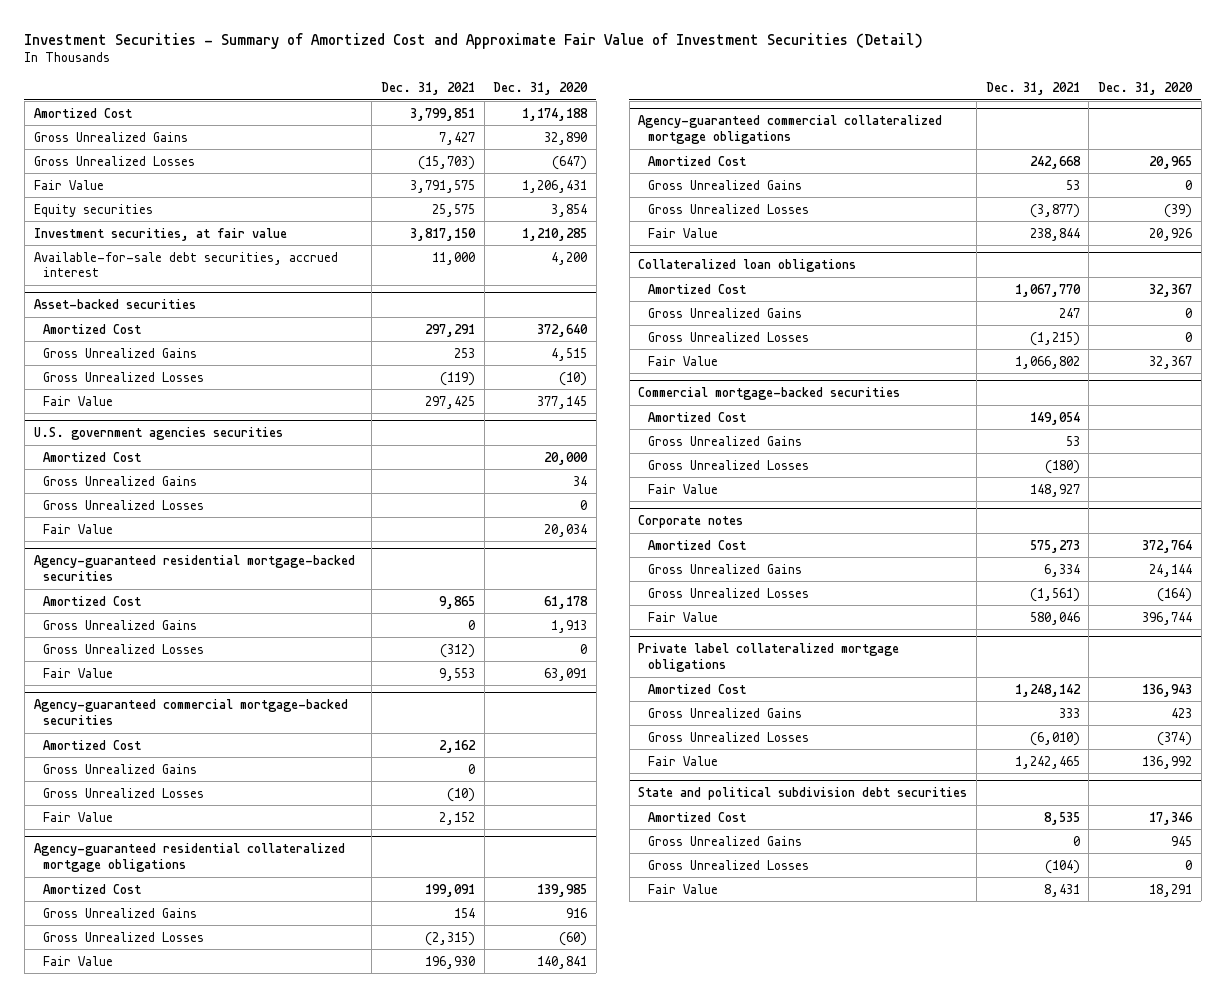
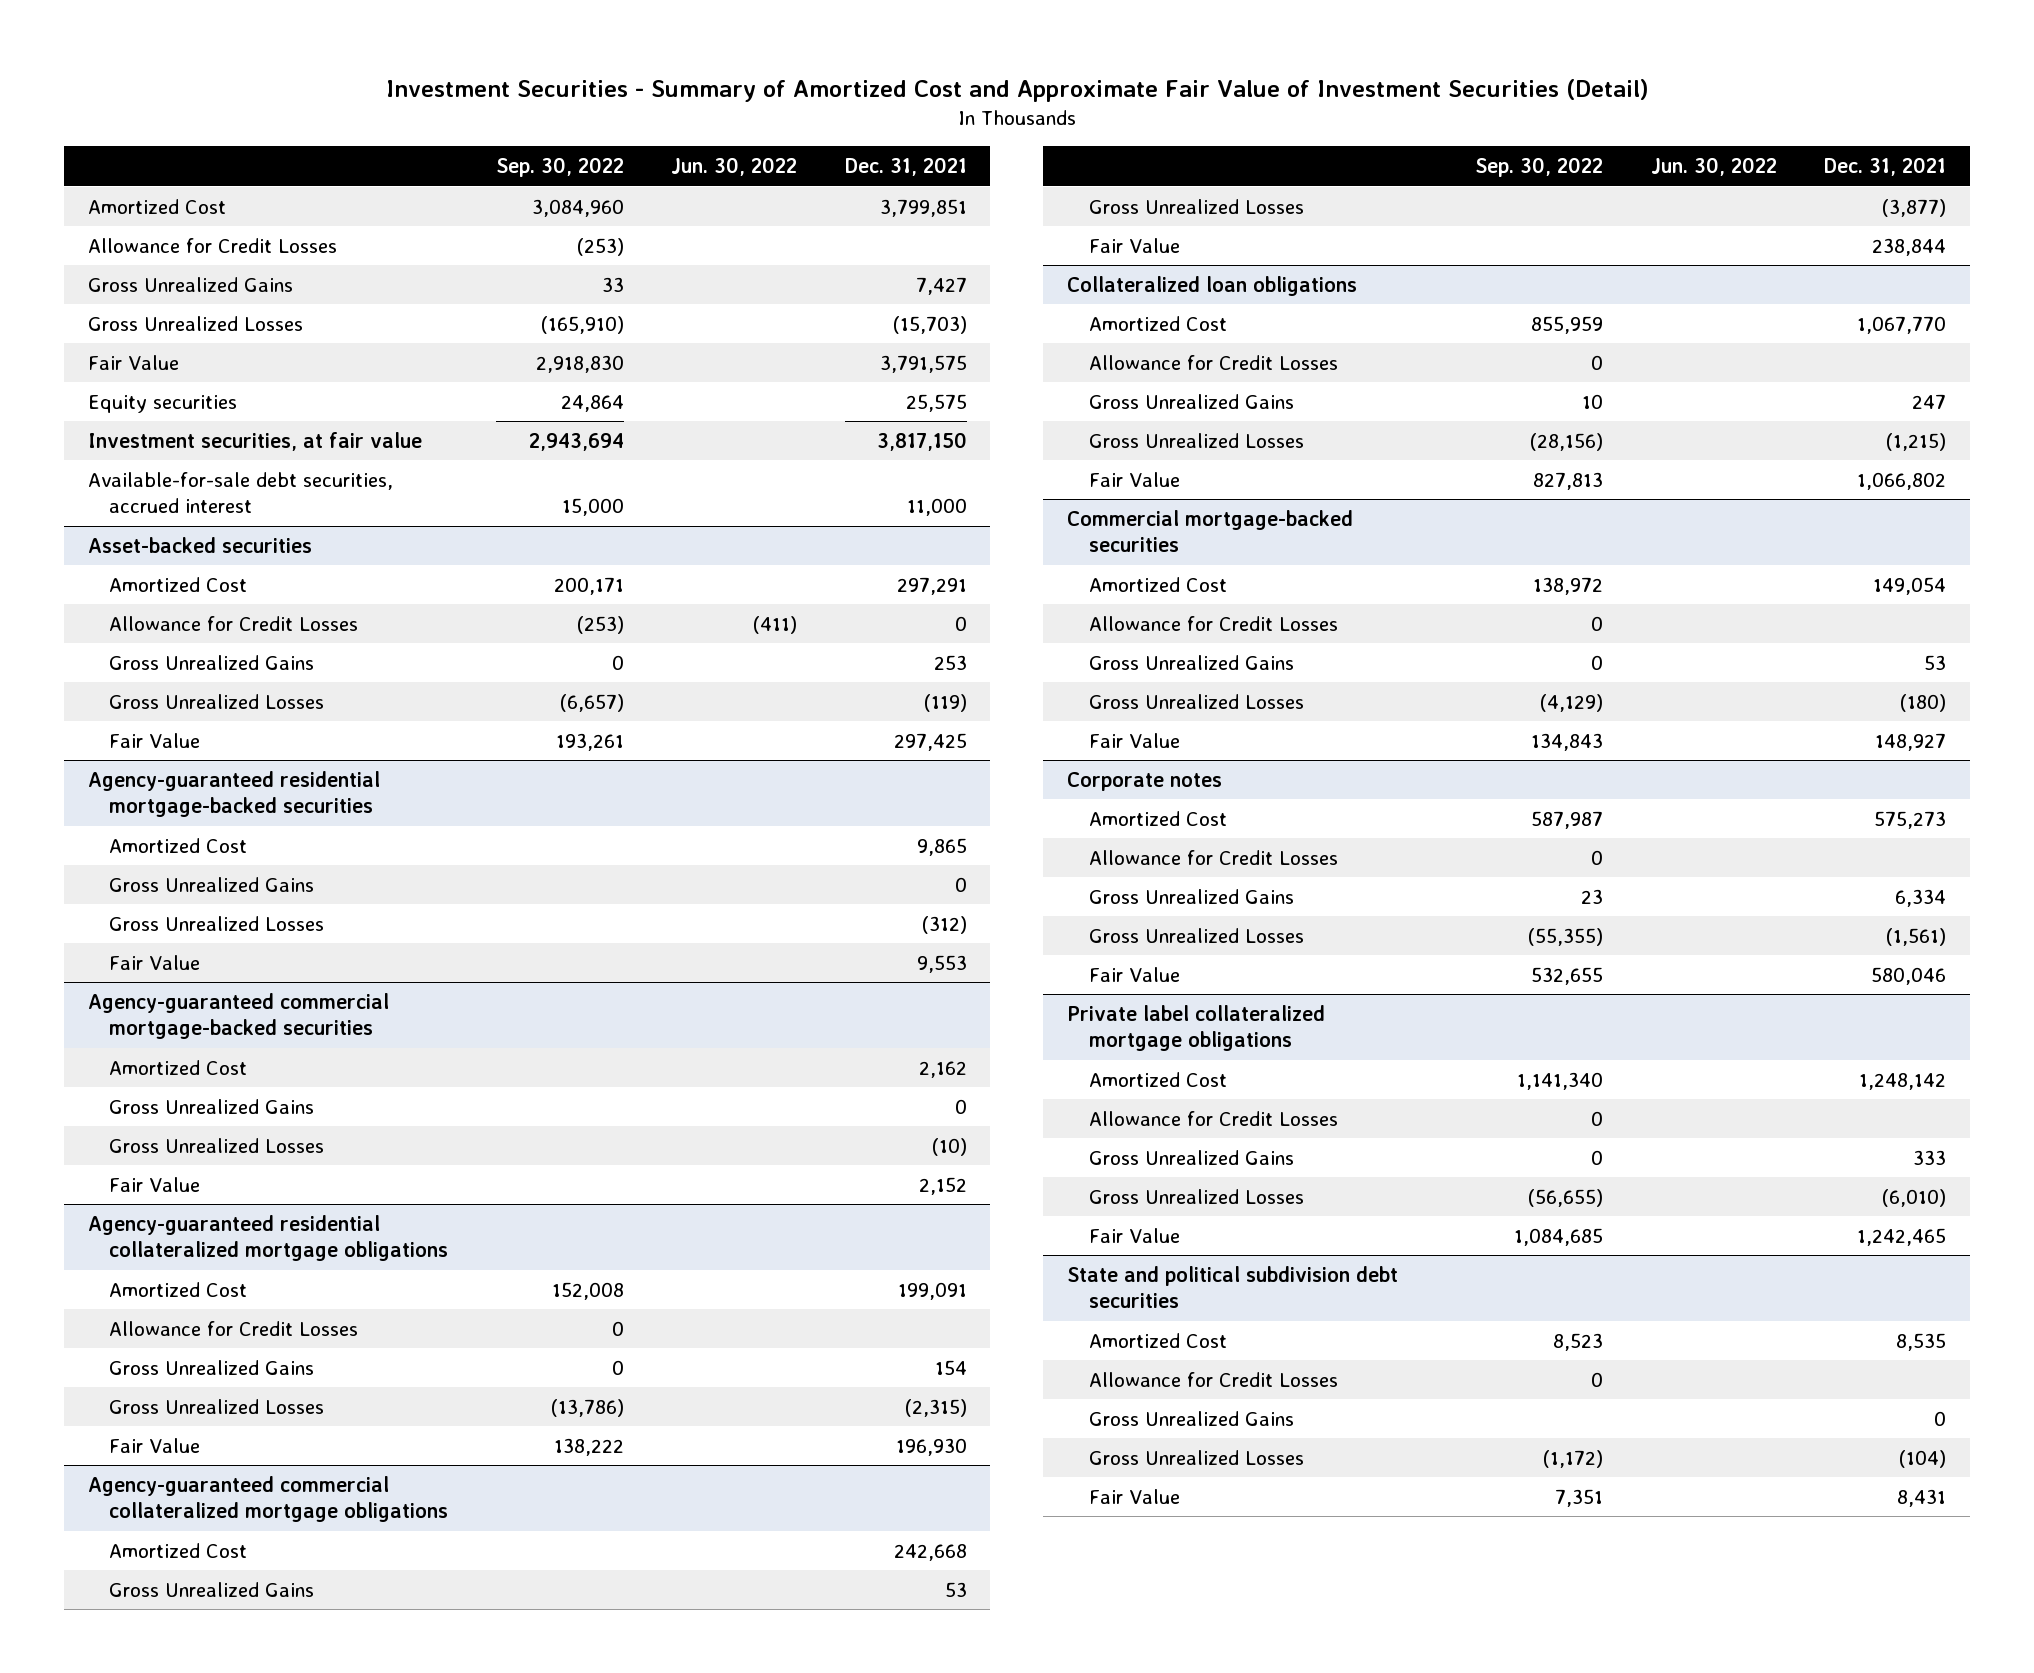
- | Dec. 31, 2021 | Dec. 31, 2020
+ | Sep. 30, 2022 | Jun. 30, 2022 | Dec. 31, 2021
+ Allowance for Credit Losses | (253) | |
@ Asset-backed securities
+ Allowance for Credit Losses | (253) | (411) | 0
- U.S. government agencies securities
- Amortized Cost | | 20,000
- Gross Unrealized Gains | | 34
- Gross Unrealized Losses | | 0
- Fair Value | | 20,034
@ Agency-guaranteed residential collateralized mortgage obligations
+ Allowance for Credit Losses | 0 | |
@ Collateralized loan obligations
+ Allowance for Credit Losses | 0 | |
@ Commercial mortgage-backed securities
+ Allowance for Credit Losses | 0 | |
@ Corporate notes
+ Allowance for Credit Losses | 0 | |
@ Private label collateralized mortgage obligations
+ Allowance for Credit Losses | 0 | |
@ State and political subdivision debt securities
+ Allowance for Credit Losses | 0 | |

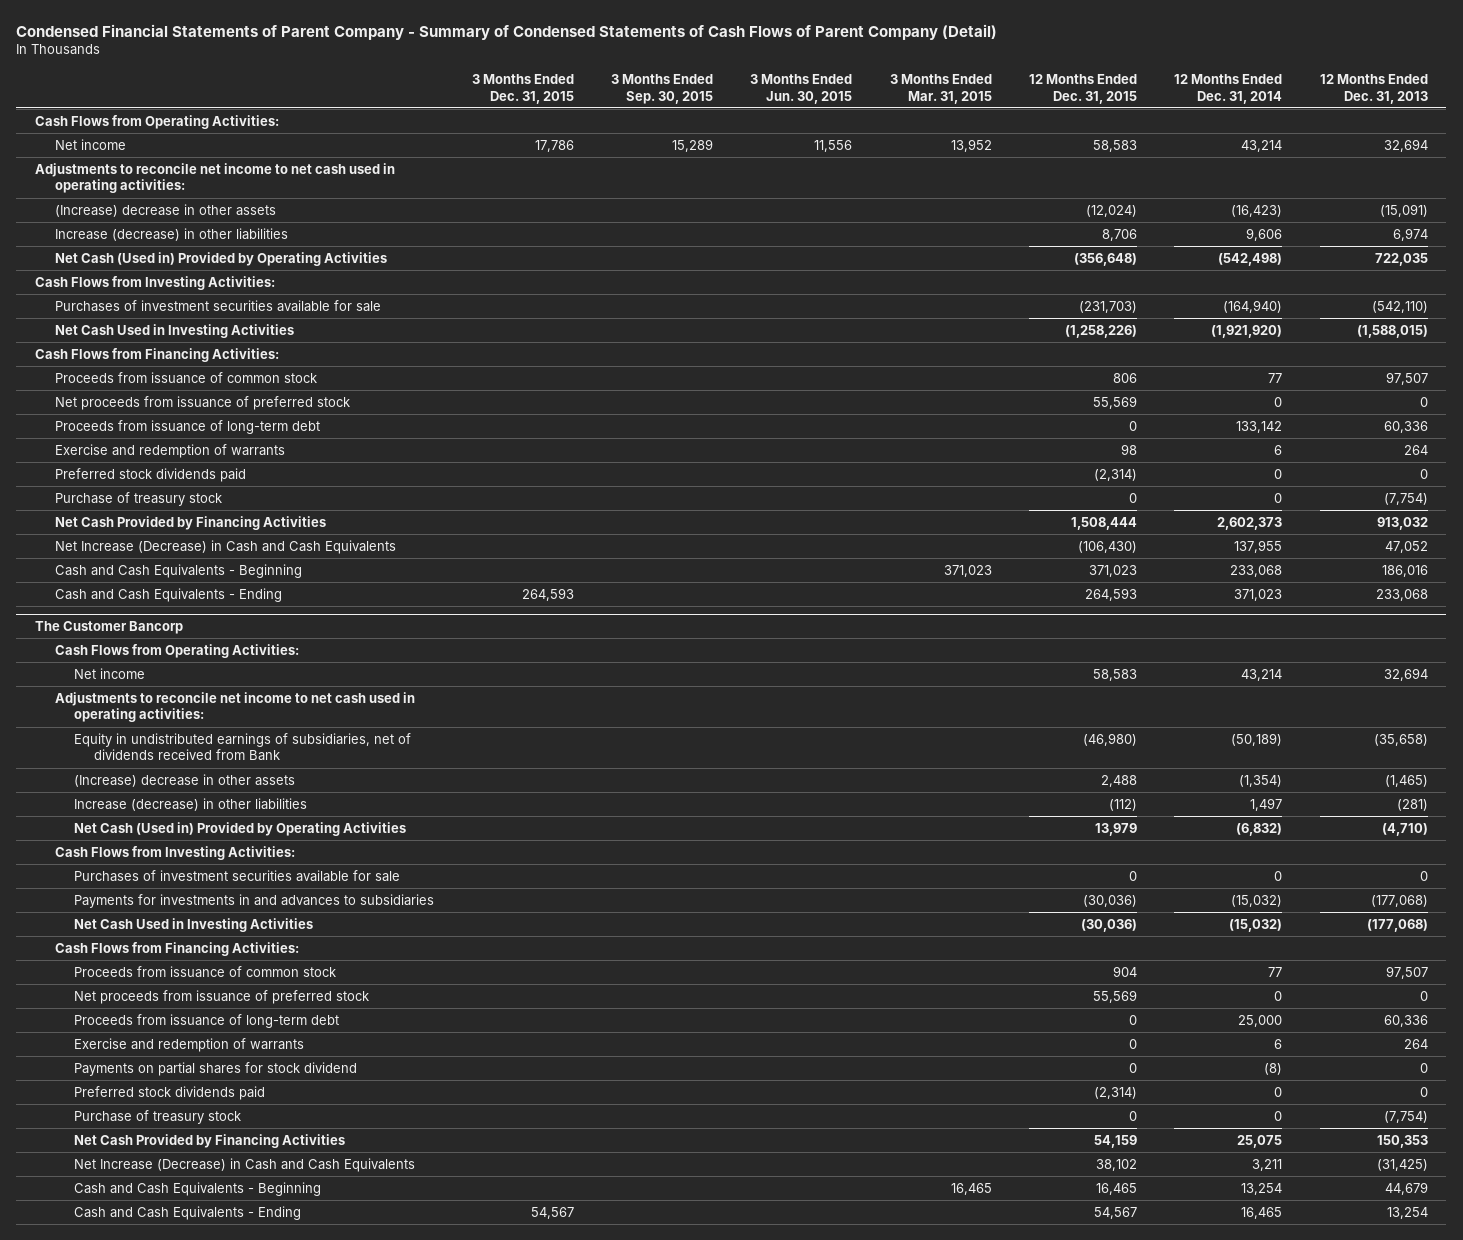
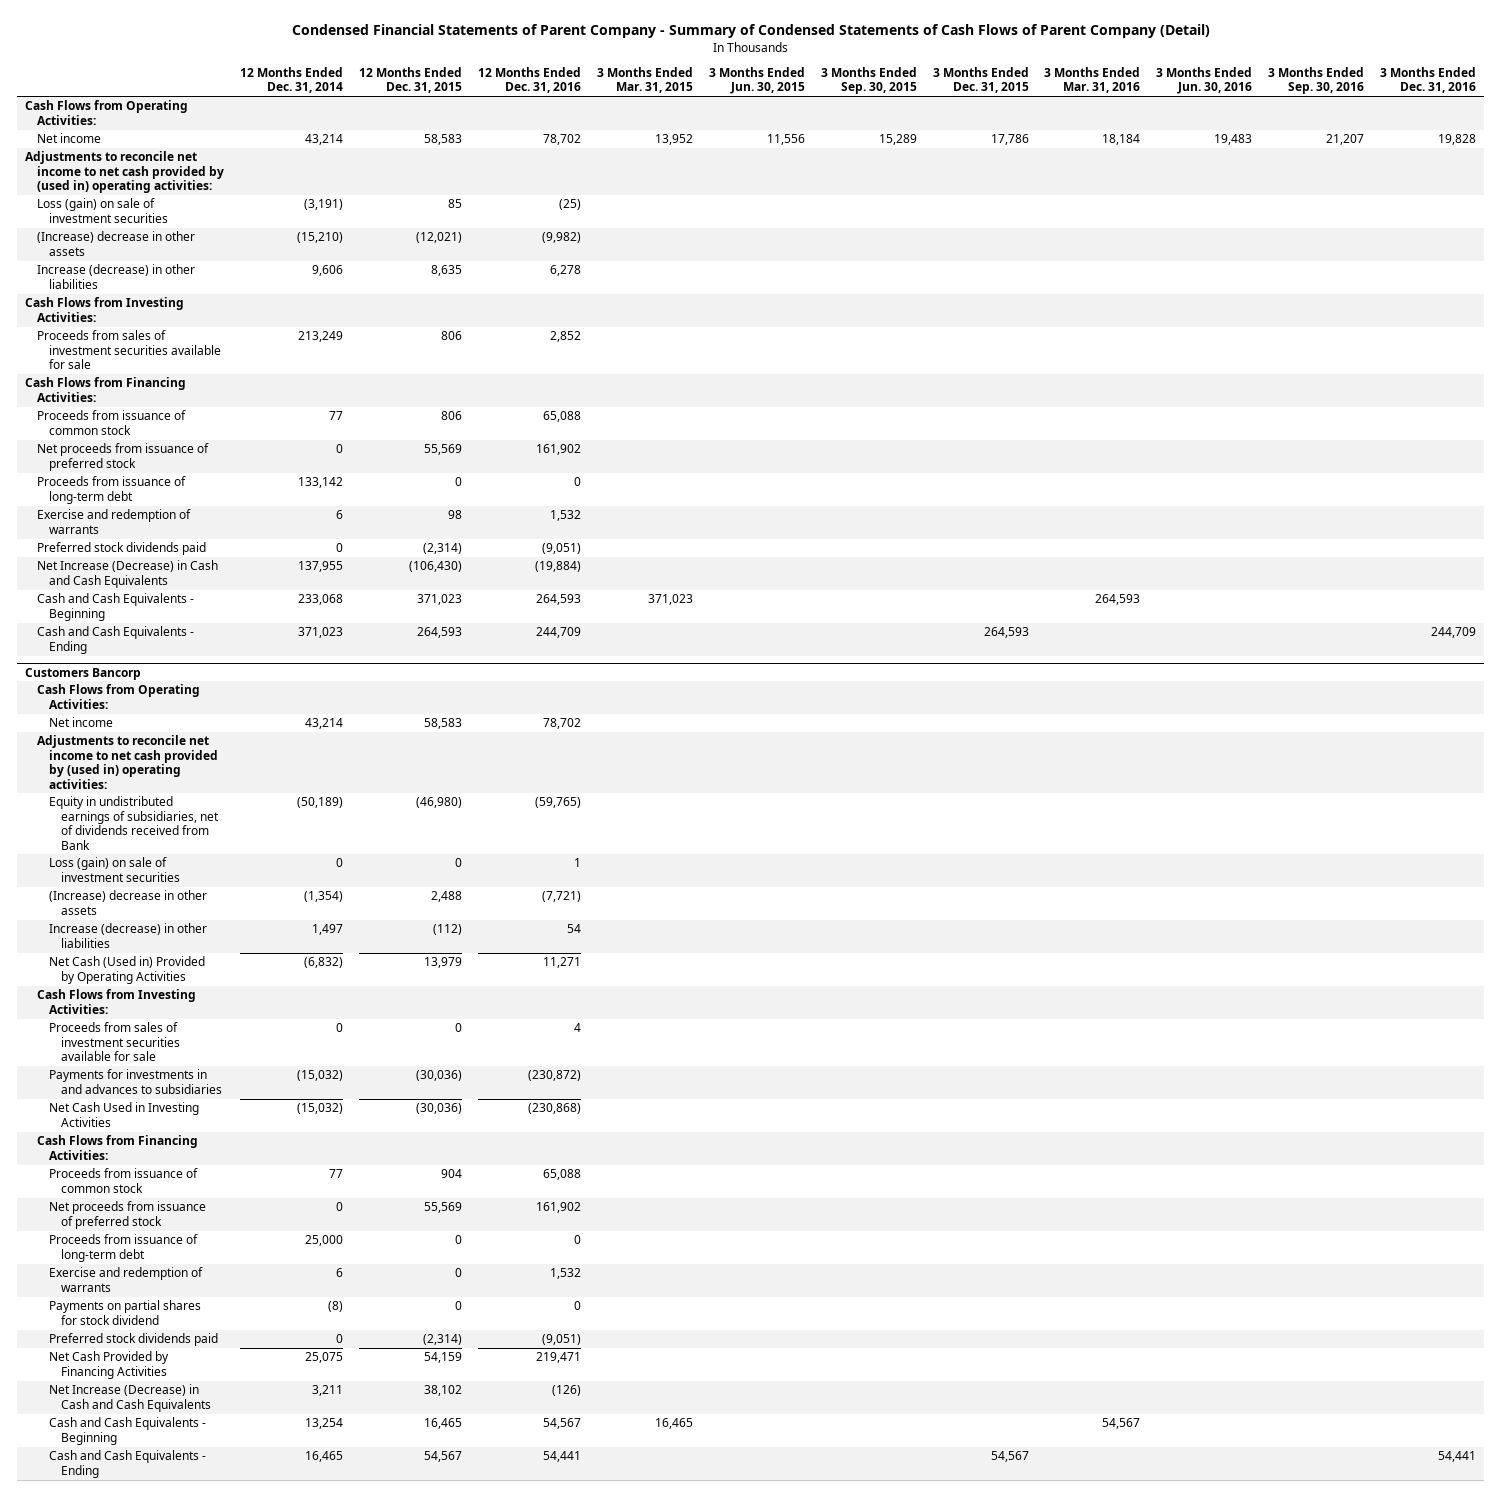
- | 3 Months Ended Dec. 31, 2015 | 3 Months Ended Sep. 30, 2015 | 3 Months Ended Jun. 30, 2015 | 3 Months Ended Mar. 31, 2015 | 12 Months Ended Dec. 31, 2015 | 12 Months Ended Dec. 31, 2014 | 12 Months Ended Dec. 31, 2013
+ | 12 Months Ended Dec. 31, 2014 | 12 Months Ended Dec. 31, 2015 | 12 Months Ended Dec. 31, 2016 | 3 Months Ended Mar. 31, 2015 | 3 Months Ended Jun. 30, 2015 | 3 Months Ended Sep. 30, 2015 | 3 Months Ended Dec. 31, 2015 | 3 Months Ended Mar. 31, 2016 | 3 Months Ended Jun. 30, 2016 | 3 Months Ended Sep. 30, 2016 | 3 Months Ended Dec. 31, 2016
- Adjustments to reconcile net income to net cash used in operating activities:
- (Increase) decrease in other assets | | | | | (12,024) | (16,423) | (15,091)
- Increase (decrease) in other liabilities | | | | | 8,706 | 9,606 | 6,974
- Net Cash (Used in) Provided by Operating Activities | | | | | (356,648) | (542,498) | 722,035
+ Adjustments to reconcile net income to net cash provided by (used in) operating activities:
+ Loss (gain) on sale of investment securities | (3,191) | 85 | (25) | | | | | | | |
+ (Increase) decrease in other assets | (15,210) | (12,021) | (9,982) | | | | | | | |
+ Increase (decrease) in other liabilities | 9,606 | 8,635 | 6,278 | | | | | | | |
- Purchases of investment securities available for sale | | | | | (231,703) | (164,940) | (542,110)
- Net Cash Used in Investing Activities | | | | | (1,258,226) | (1,921,920) | (1,588,015)
+ Proceeds from sales of investment securities available for sale | 213,249 | 806 | 2,852 | | | | | | | |
- Purchase of treasury stock | | | | | 0 | 0 | (7,754)
- Net Cash Provided by Financing Activities | | | | | 1,508,444 | 2,602,373 | 913,032
- The Customer Bancorp
+ Customers Bancorp
- Adjustments to reconcile net income to net cash used in operating activities:
+ Adjustments to reconcile net income to net cash provided by (used in) operating activities:
+ Loss (gain) on sale of investment securities | 0 | 0 | 1 | | | | | | | |
- Purchases of investment securities available for sale | | | | | 0 | 0 | 0
+ Proceeds from sales of investment securities available for sale | 0 | 0 | 4 | | | | | | | |
- Purchase of treasury stock | | | | | 0 | 0 | (7,754)

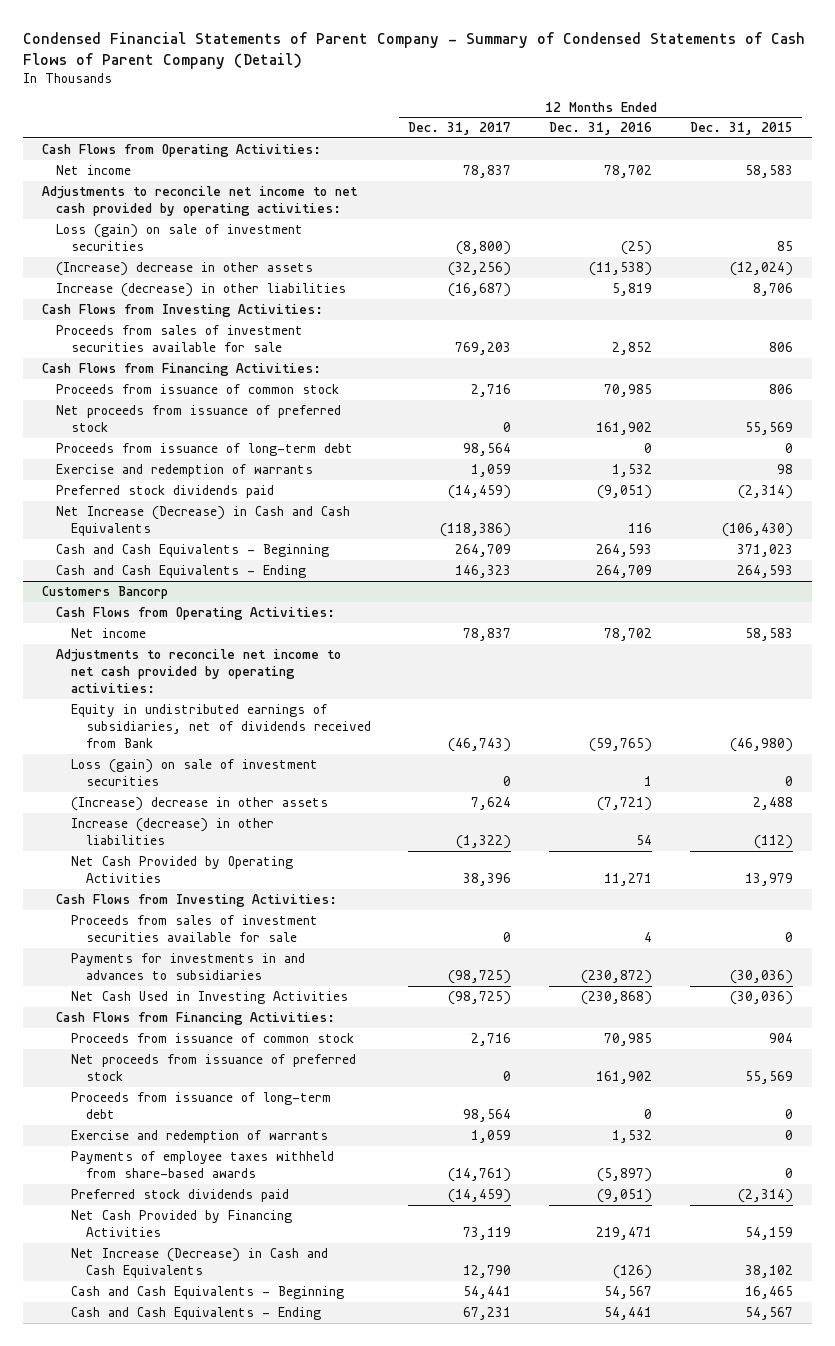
- | 12 Months Ended Dec. 31, 2014 | 12 Months Ended Dec. 31, 2015 | 12 Months Ended Dec. 31, 2016 | 3 Months Ended Mar. 31, 2015 | 3 Months Ended Jun. 30, 2015 | 3 Months Ended Sep. 30, 2015 | 3 Months Ended Dec. 31, 2015 | 3 Months Ended Mar. 31, 2016 | 3 Months Ended Jun. 30, 2016 | 3 Months Ended Sep. 30, 2016 | 3 Months Ended Dec. 31, 2016
+ | 12 Months Ended Dec. 31, 2017 | 12 Months Ended Dec. 31, 2016 | 12 Months Ended Dec. 31, 2015
- Adjustments to reconcile net income to net cash provided by (used in) operating activities:
+ Adjustments to reconcile net income to net cash provided by operating activities:
- (Increase) decrease in other assets | (15,210) | (12,021) | (9,982) | | | | | | | |
- Increase (decrease) in other liabilities | 9,606 | 8,635 | 6,278 | | | | | | | |
+ (Increase) decrease in other assets | (32,256) | (11,538) | (12,024)
+ Increase (decrease) in other liabilities | (16,687) | 5,819 | 8,706
- Proceeds from issuance of common stock | 77 | 806 | 65,088 | | | | | | | |
+ Proceeds from issuance of common stock | 2,716 | 70,985 | 806
- Net Increase (Decrease) in Cash and Cash Equivalents | 137,955 | (106,430) | (19,884) | | | | | | | |
+ Net Increase (Decrease) in Cash and Cash Equivalents | (118,386) | 116 | (106,430)
- Cash and Cash Equivalents - Ending | 371,023 | 264,593 | 244,709 | | | | 264,593 | | | | 244,709
+ Cash and Cash Equivalents - Ending | 146,323 | 264,709 | 264,593
@ Customers Bancorp
- Adjustments to reconcile net income to net cash provided by (used in) operating activities:
+ Adjustments to reconcile net income to net cash provided by operating activities:
- Net Cash (Used in) Provided by Operating Activities | (6,832) | 13,979 | 11,271 | | | | | | | |
+ Net Cash Provided by Operating Activities | 38,396 | 11,271 | 13,979
- Proceeds from issuance of common stock | 77 | 904 | 65,088 | | | | | | | |
+ Proceeds from issuance of common stock | 2,716 | 70,985 | 904
- Payments on partial shares for stock dividend | (8) | 0 | 0 | | | | | | | |
+ Payments of employee taxes withheld from share-based awards | (14,761) | (5,897) | 0

